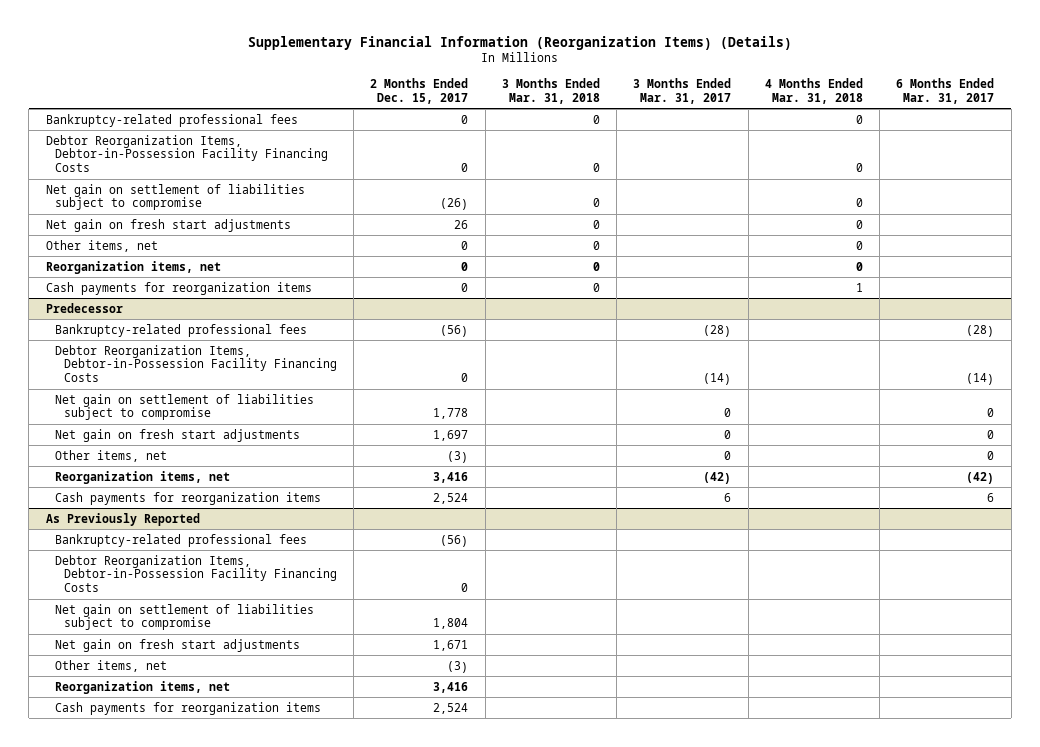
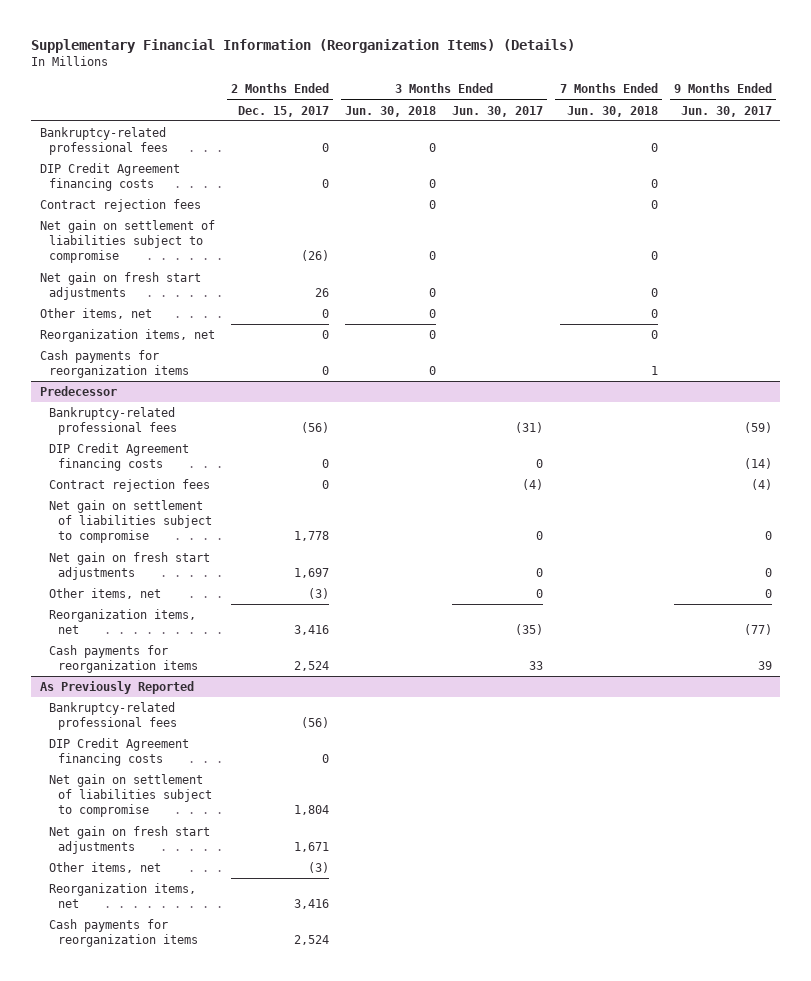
- | 2 Months Ended Dec. 15, 2017 | 3 Months Ended Mar. 31, 2018 | 3 Months Ended Mar. 31, 2017 | 4 Months Ended Mar. 31, 2018 | 6 Months Ended Mar. 31, 2017
+ | 2 Months Ended Dec. 15, 2017 | 3 Months Ended Jun. 30, 2018 | 3 Months Ended Jun. 30, 2017 | 7 Months Ended Jun. 30, 2018 | 9 Months Ended Jun. 30, 2017
- Debtor Reorganization Items, Debtor-in-Possession Facility Financing Costs | 0 | 0 | | 0 |
+ DIP Credit Agreement financing costs | 0 | 0 | | 0 |
+ Contract rejection fees | | 0 | | 0 |
@ Predecessor
- Debtor Reorganization Items, Debtor-in-Possession Facility Financing Costs | 0 | | (14) | | (14)
+ DIP Credit Agreement financing costs | 0 | | 0 | | (14)
+ Contract rejection fees | 0 | | (4) | | (4)
@ As Previously Reported
- Debtor Reorganization Items, Debtor-in-Possession Facility Financing Costs | 0 | | | |
+ DIP Credit Agreement financing costs | 0 | | | |

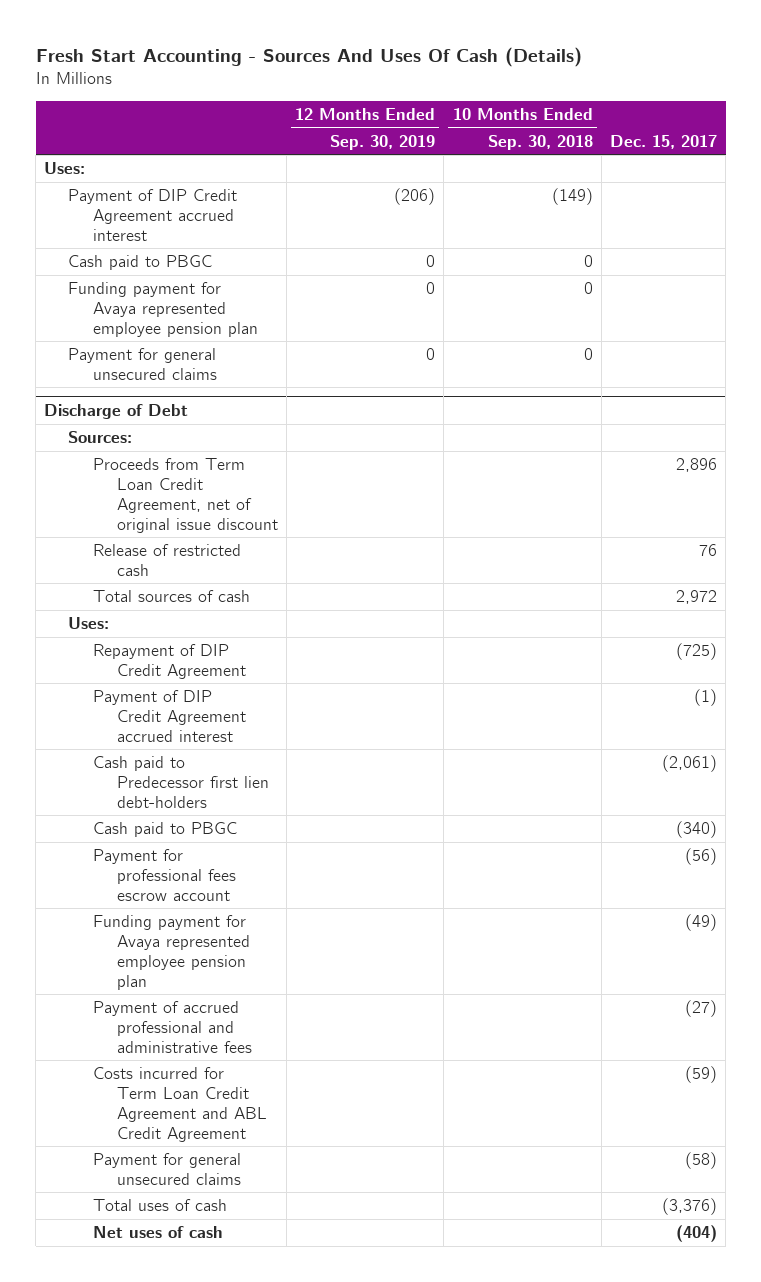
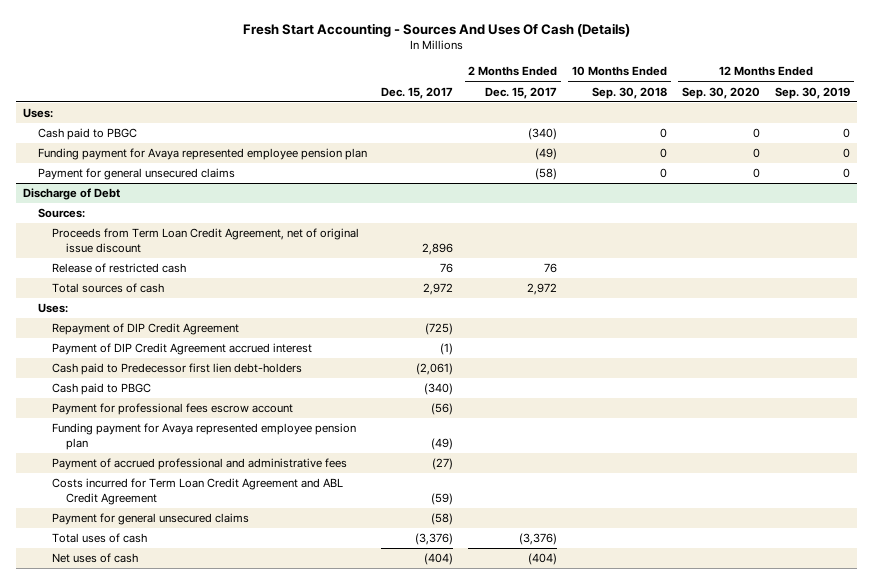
- | 12 Months Ended Sep. 30, 2019 | 10 Months Ended Sep. 30, 2018 | Dec. 15, 2017
+ | Dec. 15, 2017 | 2 Months Ended Dec. 15, 2017 | 10 Months Ended Sep. 30, 2018 | 12 Months Ended Sep. 30, 2020 | 12 Months Ended Sep. 30, 2019
- Payment of DIP Credit Agreement accrued interest | (206) | (149) |

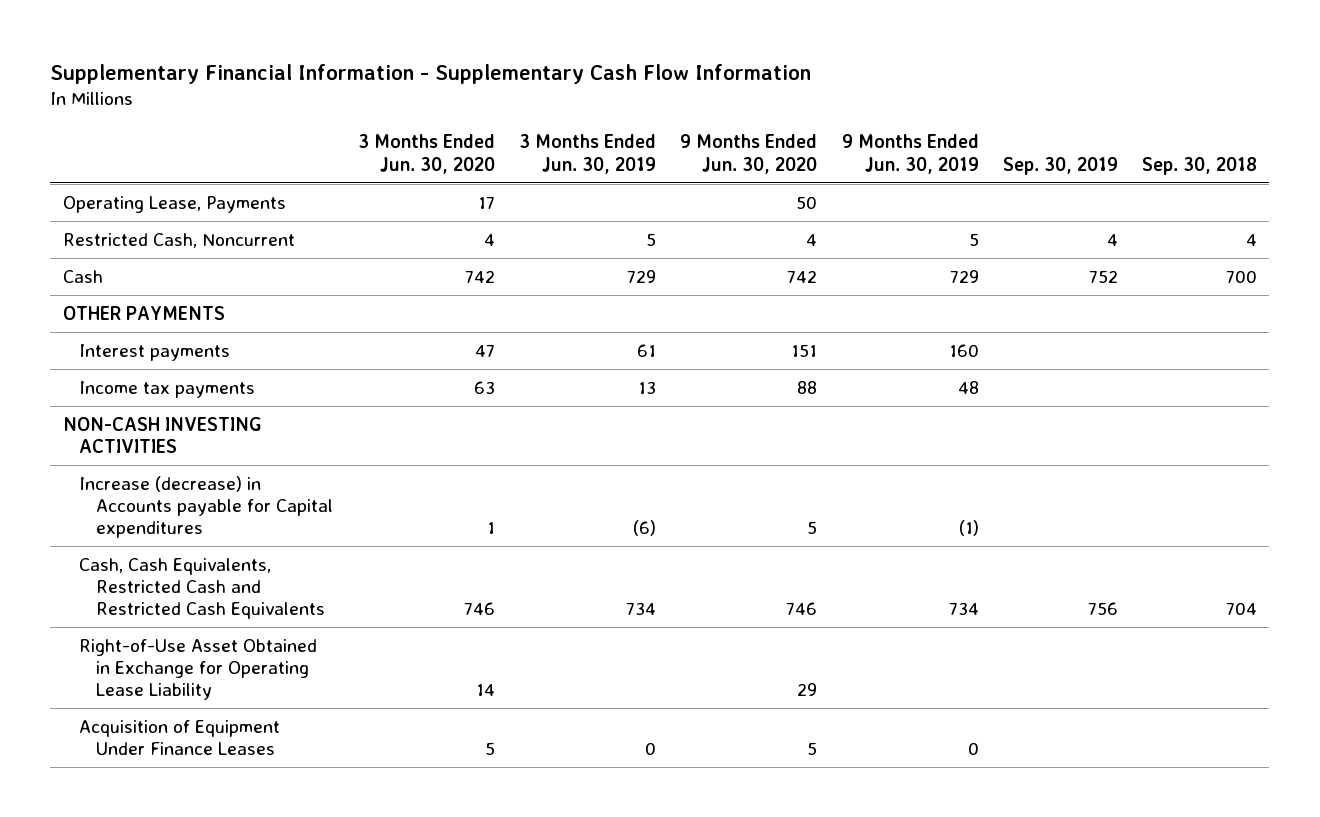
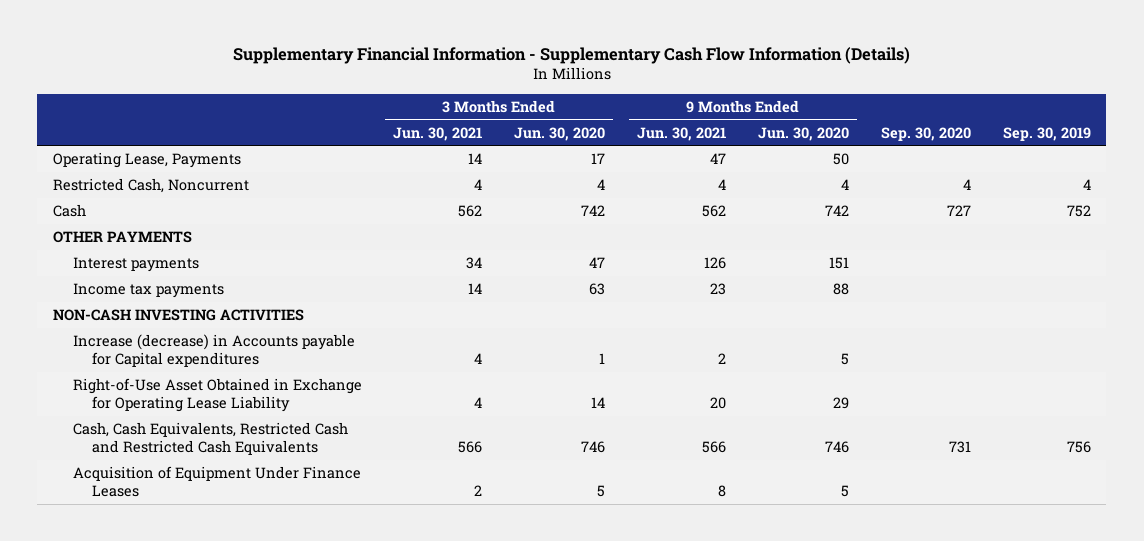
- Supplementary Financial Information - Supplementary Cash Flow Information
+ Supplementary Financial Information - Supplementary Cash Flow Information (Details)
- | 3 Months Ended Jun. 30, 2020 | 3 Months Ended Jun. 30, 2019 | 9 Months Ended Jun. 30, 2020 | 9 Months Ended Jun. 30, 2019 | Sep. 30, 2019 | Sep. 30, 2018
+ | 3 Months Ended Jun. 30, 2021 | 3 Months Ended Jun. 30, 2020 | 9 Months Ended Jun. 30, 2021 | 9 Months Ended Jun. 30, 2020 | Sep. 30, 2020 | Sep. 30, 2019
moved down: Cash, Cash Equivalents, Restricted Cash and Restricted Cash Equivalents | 566 | 746 | 566 | 746 | 731 | 756

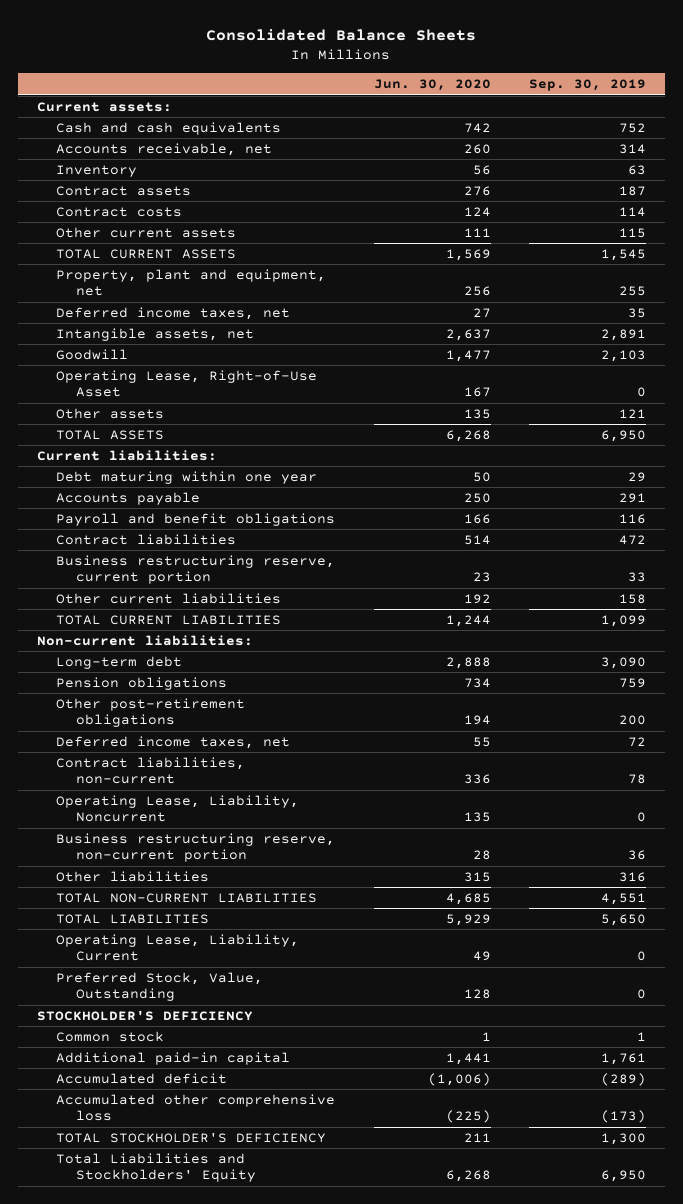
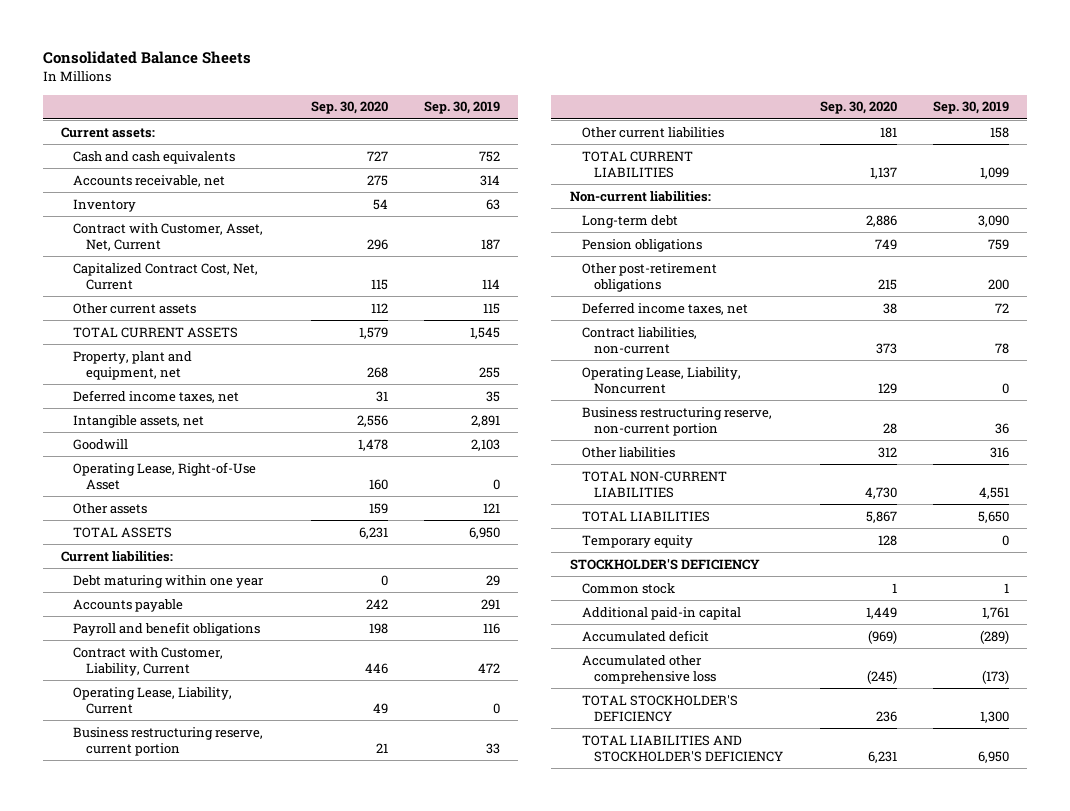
- | Jun. 30, 2020 | Sep. 30, 2019
+ | Sep. 30, 2020 | Sep. 30, 2019
- Contract assets | 276 | 187
- Contract costs | 124 | 114
+ Contract with Customer, Asset, Net, Current | 296 | 187
+ Capitalized Contract Cost, Net, Current | 115 | 114
- Contract liabilities | 514 | 472
+ Contract with Customer, Liability, Current | 446 | 472
moved up: Operating Lease, Liability, Current | 49 | 0
- Preferred Stock, Value, Outstanding | 128 | 0
+ Temporary equity | 128 | 0
- Total Liabilities and Stockholders' Equity | 6,268 | 6,950
+ TOTAL LIABILITIES AND STOCKHOLDER'S DEFICIENCY | 6,231 | 6,950

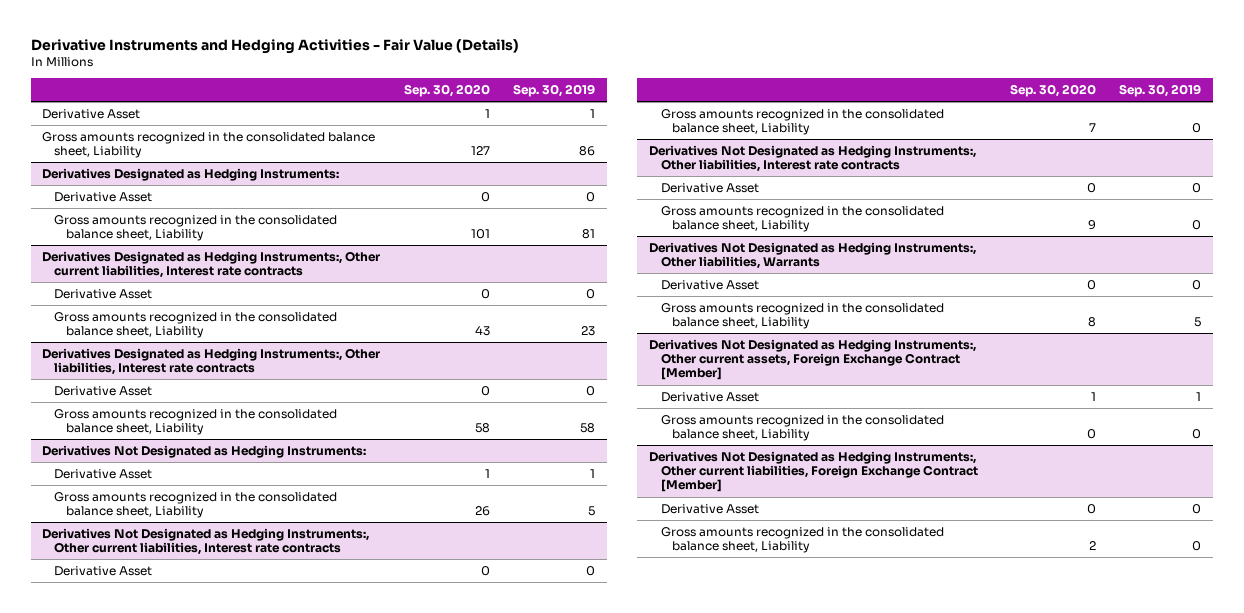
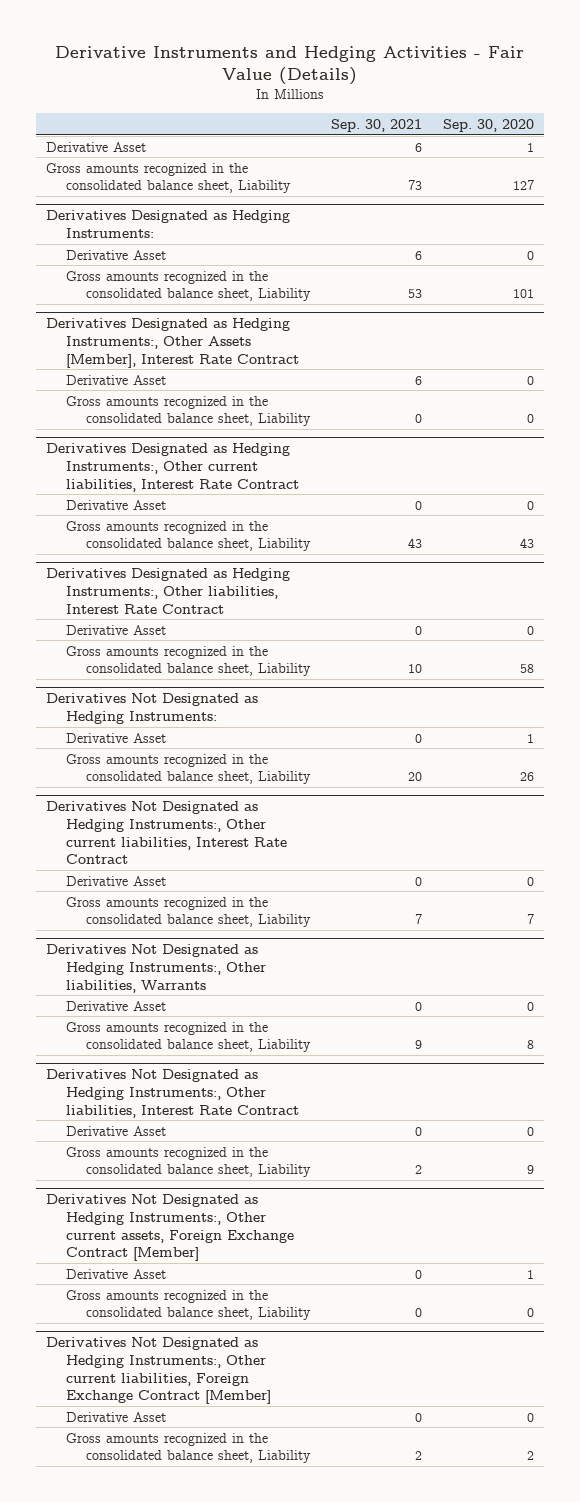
- | Sep. 30, 2020 | Sep. 30, 2019
+ | Sep. 30, 2021 | Sep. 30, 2020
- Derivatives Designated as Hedging Instruments:, Other current liabilities, Interest rate contracts
+ Derivatives Designated as Hedging Instruments:, Other Assets [Member], Interest Rate Contract
+ Gross amounts recognized in the consolidated balance sheet, Liability | 0 | 0
+ Derivatives Designated as Hedging Instruments:, Other current liabilities, Interest Rate Contract
+ Derivative Asset | 0 | 0
- Derivatives Designated as Hedging Instruments:, Other liabilities, Interest rate contracts
+ Derivatives Designated as Hedging Instruments:, Other liabilities, Interest Rate Contract
- Derivatives Not Designated as Hedging Instruments:, Other current liabilities, Interest rate contracts
+ Derivatives Not Designated as Hedging Instruments:, Other current liabilities, Interest Rate Contract
- Derivatives Not Designated as Hedging Instruments:, Other liabilities, Interest rate contracts
- Derivative Asset | 0 | 0
- Gross amounts recognized in the consolidated balance sheet, Liability | 9 | 0
+ Derivatives Not Designated as Hedging Instruments:, Other liabilities, Interest Rate Contract
+ Derivative Asset | 0 | 0
+ Gross amounts recognized in the consolidated balance sheet, Liability | 2 | 9

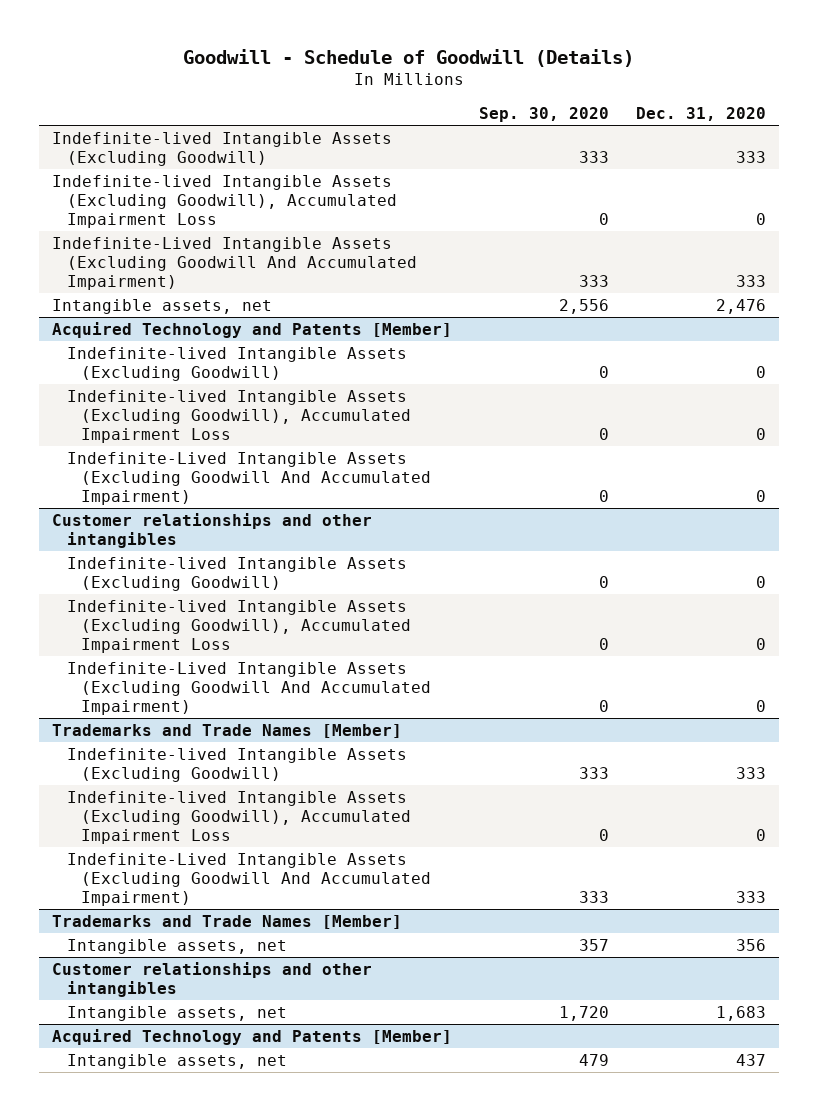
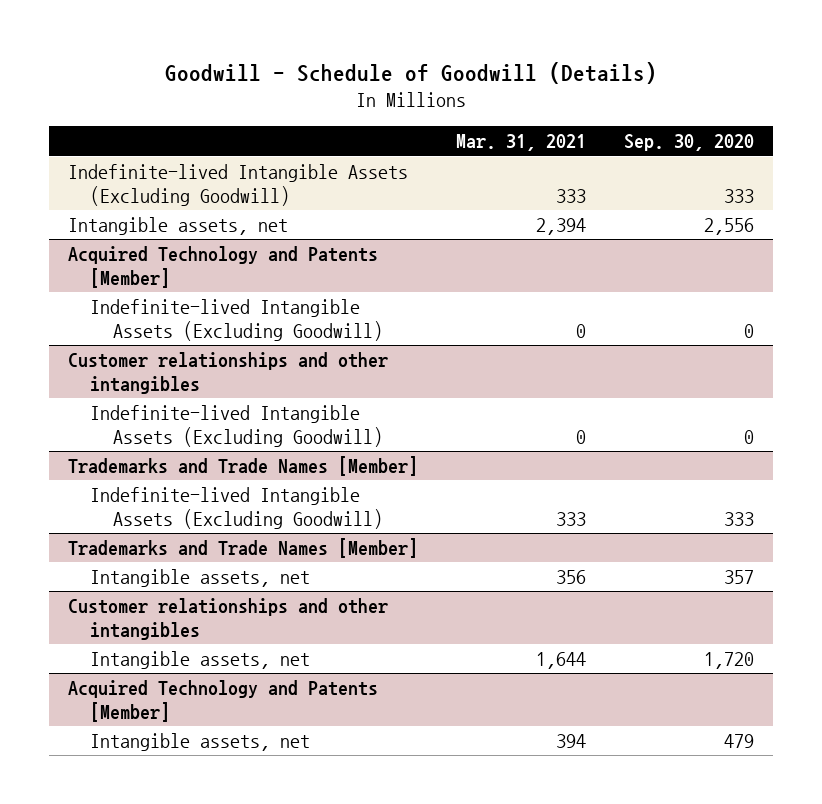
- | Sep. 30, 2020 | Dec. 31, 2020
+ | Mar. 31, 2021 | Sep. 30, 2020
- Indefinite-lived Intangible Assets (Excluding Goodwill), Accumulated Impairment Loss | 0 | 0
- Indefinite-Lived Intangible Assets (Excluding Goodwill And Accumulated Impairment) | 333 | 333
@ Acquired Technology and Patents [Member]
- Indefinite-lived Intangible Assets (Excluding Goodwill), Accumulated Impairment Loss | 0 | 0
- Indefinite-Lived Intangible Assets (Excluding Goodwill And Accumulated Impairment) | 0 | 0
@ Customer relationships and other intangibles
- Indefinite-lived Intangible Assets (Excluding Goodwill), Accumulated Impairment Loss | 0 | 0
- Indefinite-Lived Intangible Assets (Excluding Goodwill And Accumulated Impairment) | 0 | 0
@ Trademarks and Trade Names [Member]
- Indefinite-lived Intangible Assets (Excluding Goodwill), Accumulated Impairment Loss | 0 | 0
- Indefinite-Lived Intangible Assets (Excluding Goodwill And Accumulated Impairment) | 333 | 333

